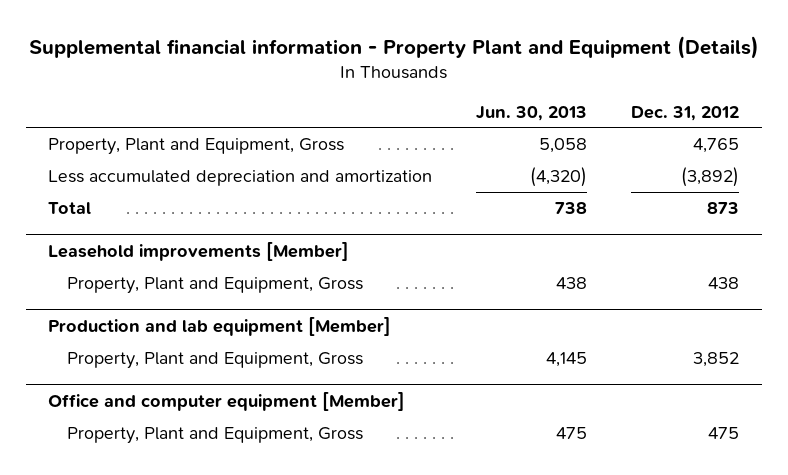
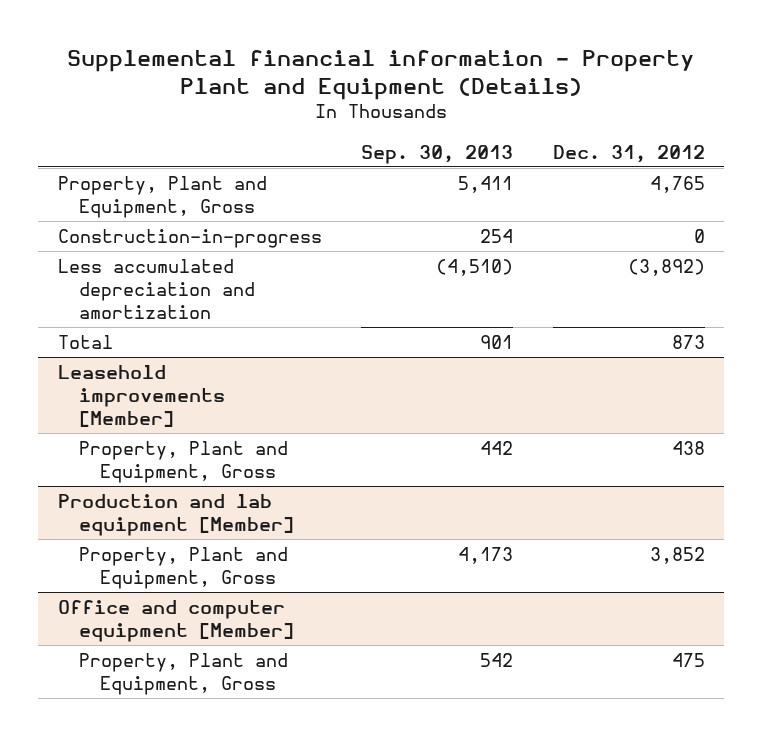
- | Jun. 30, 2013 | Dec. 31, 2012
+ | Sep. 30, 2013 | Dec. 31, 2012
+ Construction-in-progress | 254 | 0

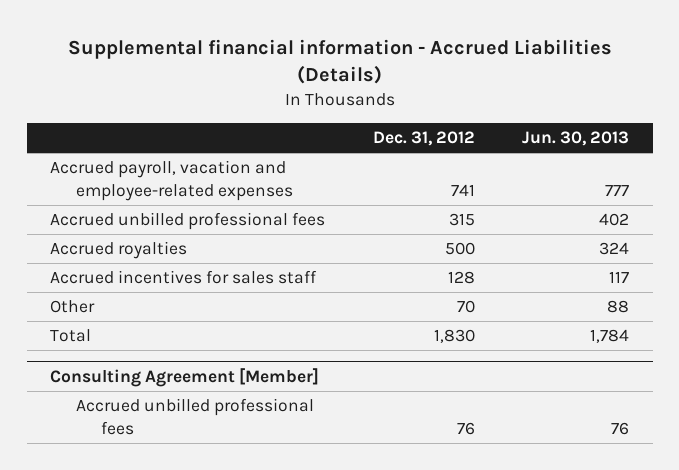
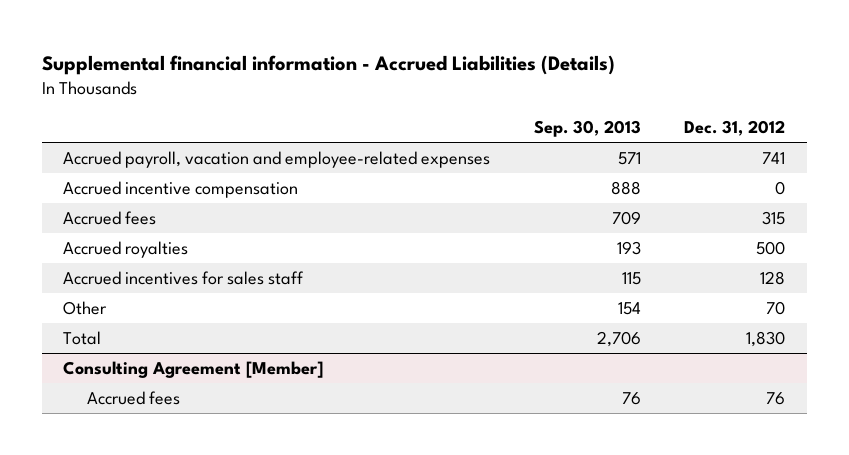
- | Dec. 31, 2012 | Jun. 30, 2013
+ | Sep. 30, 2013 | Dec. 31, 2012
- Accrued unbilled professional fees | 315 | 402
+ Accrued incentive compensation | 888 | 0
+ Accrued fees | 709 | 315
@ Consulting Agreement [Member]
- Accrued unbilled professional fees | 76 | 76
+ Accrued fees | 76 | 76

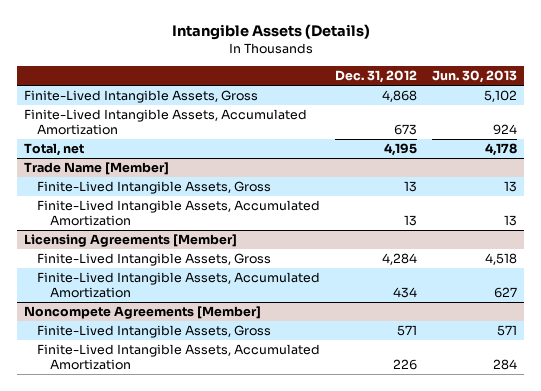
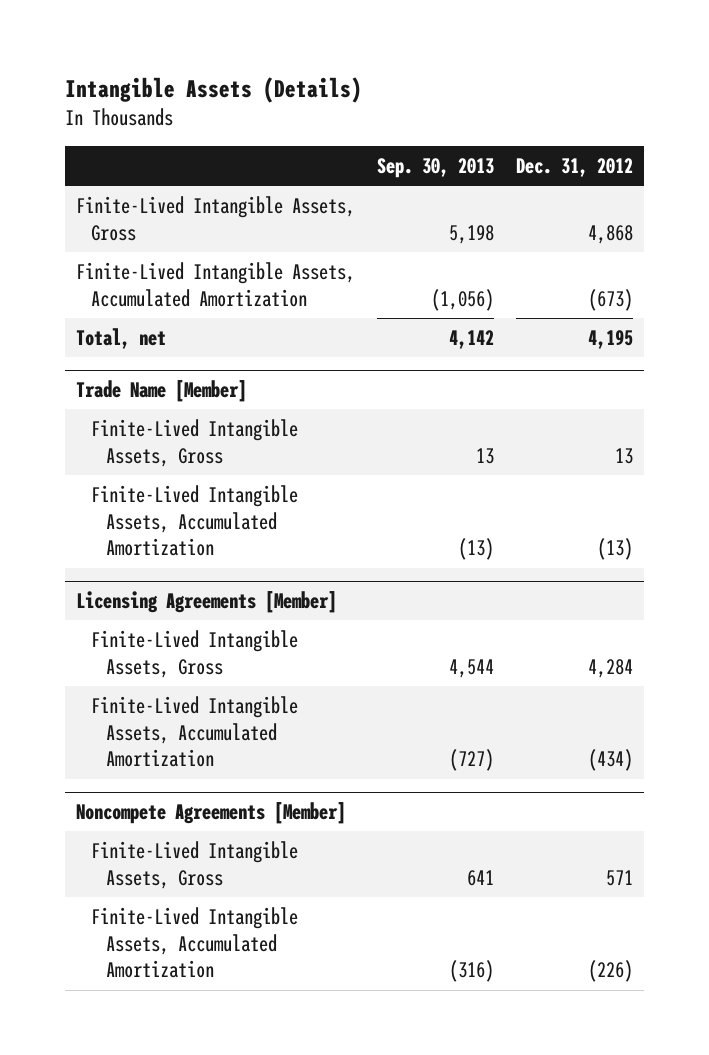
- | Dec. 31, 2012 | Jun. 30, 2013
+ | Sep. 30, 2013 | Dec. 31, 2012
- Finite-Lived Intangible Assets, Accumulated Amortization | 673 | 924
+ Finite-Lived Intangible Assets, Accumulated Amortization | (1,056) | (673)
@ Trade Name [Member]
- Finite-Lived Intangible Assets, Accumulated Amortization | 13 | 13
+ Finite-Lived Intangible Assets, Accumulated Amortization | (13) | (13)
@ Licensing Agreements [Member]
- Finite-Lived Intangible Assets, Accumulated Amortization | 434 | 627
+ Finite-Lived Intangible Assets, Accumulated Amortization | (727) | (434)
@ Noncompete Agreements [Member]
- Finite-Lived Intangible Assets, Accumulated Amortization | 226 | 284
+ Finite-Lived Intangible Assets, Accumulated Amortization | (316) | (226)

